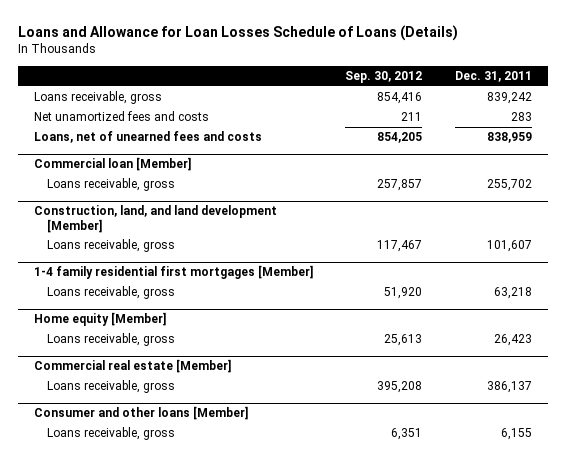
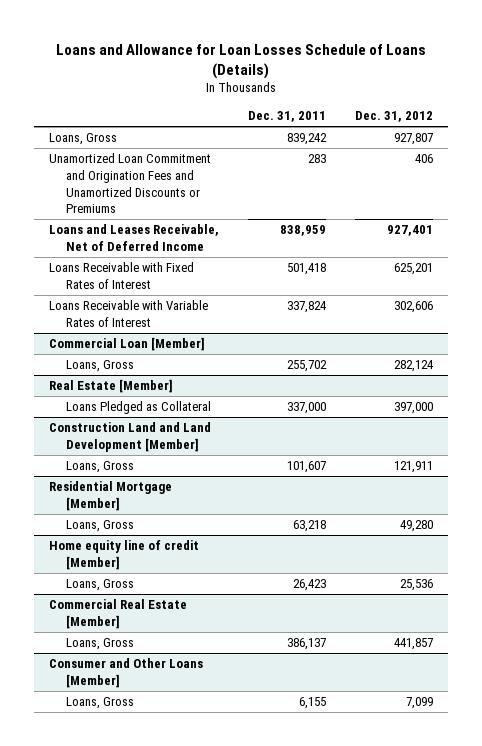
- | Sep. 30, 2012 | Dec. 31, 2011
+ | Dec. 31, 2011 | Dec. 31, 2012
- Loans receivable, gross | 854,416 | 839,242
- Net unamortized fees and costs | 211 | 283
- Loans, net of unearned fees and costs | 854,205 | 838,959
- Commercial loan [Member]
- Loans receivable, gross | 257,857 | 255,702
- Construction, land, and land development [Member]
- Loans receivable, gross | 117,467 | 101,607
- 1-4 family residential first mortgages [Member]
- Loans receivable, gross | 51,920 | 63,218
- Home equity [Member]
- Loans receivable, gross | 25,613 | 26,423
- Commercial real estate [Member]
- Loans receivable, gross | 395,208 | 386,137
- Consumer and other loans [Member]
- Loans receivable, gross | 6,351 | 6,155
+ Loans, Gross | 839,242 | 927,807
+ Unamortized Loan Commitment and Origination Fees and Unamortized Discounts or Premiums | 283 | 406
+ Loans and Leases Receivable, Net of Deferred Income | 838,959 | 927,401
+ Loans Receivable with Fixed Rates of Interest | 501,418 | 625,201
+ Loans Receivable with Variable Rates of Interest | 337,824 | 302,606
+ Commercial Loan [Member]
+ Loans, Gross | 255,702 | 282,124
+ Real Estate [Member]
+ Loans Pledged as Collateral | 337,000 | 397,000
+ Construction Land and Land Development [Member]
+ Loans, Gross | 101,607 | 121,911
+ Residential Mortgage [Member]
+ Loans, Gross | 63,218 | 49,280
+ Home equity line of credit [Member]
+ Loans, Gross | 26,423 | 25,536
+ Commercial Real Estate [Member]
+ Loans, Gross | 386,137 | 441,857
+ Consumer and Other Loans [Member]
+ Loans, Gross | 6,155 | 7,099

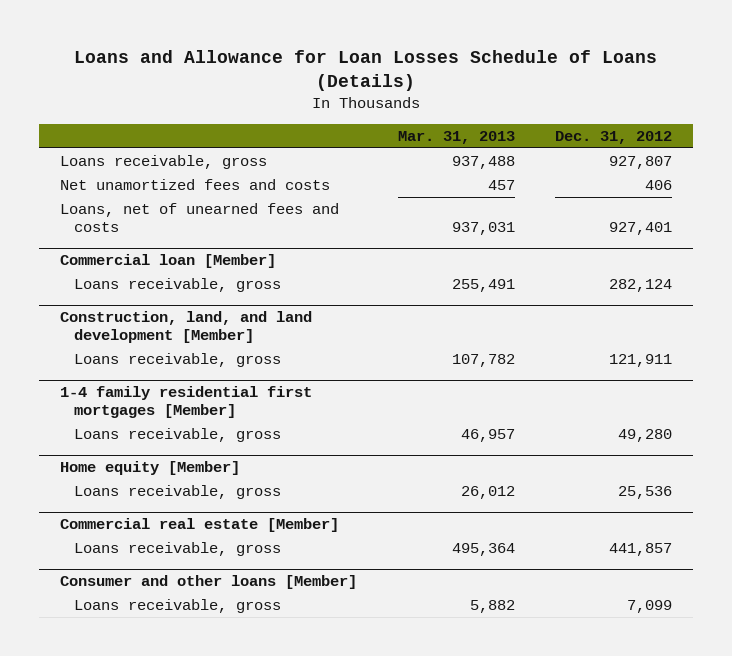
- | Dec. 31, 2011 | Dec. 31, 2012
+ | Mar. 31, 2013 | Dec. 31, 2012
- Loans, Gross | 839,242 | 927,807
- Unamortized Loan Commitment and Origination Fees and Unamortized Discounts or Premiums | 283 | 406
- Loans and Leases Receivable, Net of Deferred Income | 838,959 | 927,401
- Loans Receivable with Fixed Rates of Interest | 501,418 | 625,201
- Loans Receivable with Variable Rates of Interest | 337,824 | 302,606
- Commercial Loan [Member]
- Loans, Gross | 255,702 | 282,124
- Real Estate [Member]
- Loans Pledged as Collateral | 337,000 | 397,000
- Construction Land and Land Development [Member]
- Loans, Gross | 101,607 | 121,911
- Residential Mortgage [Member]
- Loans, Gross | 63,218 | 49,280
- Home equity line of credit [Member]
- Loans, Gross | 26,423 | 25,536
- Commercial Real Estate [Member]
- Loans, Gross | 386,137 | 441,857
- Consumer and Other Loans [Member]
- Loans, Gross | 6,155 | 7,099
+ Loans receivable, gross | 937,488 | 927,807
+ Net unamortized fees and costs | 457 | 406
+ Loans, net of unearned fees and costs | 937,031 | 927,401
+ Commercial loan [Member]
+ Loans receivable, gross | 255,491 | 282,124
+ Construction, land, and land development [Member]
+ Loans receivable, gross | 107,782 | 121,911
+ 1-4 family residential first mortgages [Member]
+ Loans receivable, gross | 46,957 | 49,280
+ Home equity [Member]
+ Loans receivable, gross | 26,012 | 25,536
+ Commercial real estate [Member]
+ Loans receivable, gross | 495,364 | 441,857
+ Consumer and other loans [Member]
+ Loans receivable, gross | 5,882 | 7,099

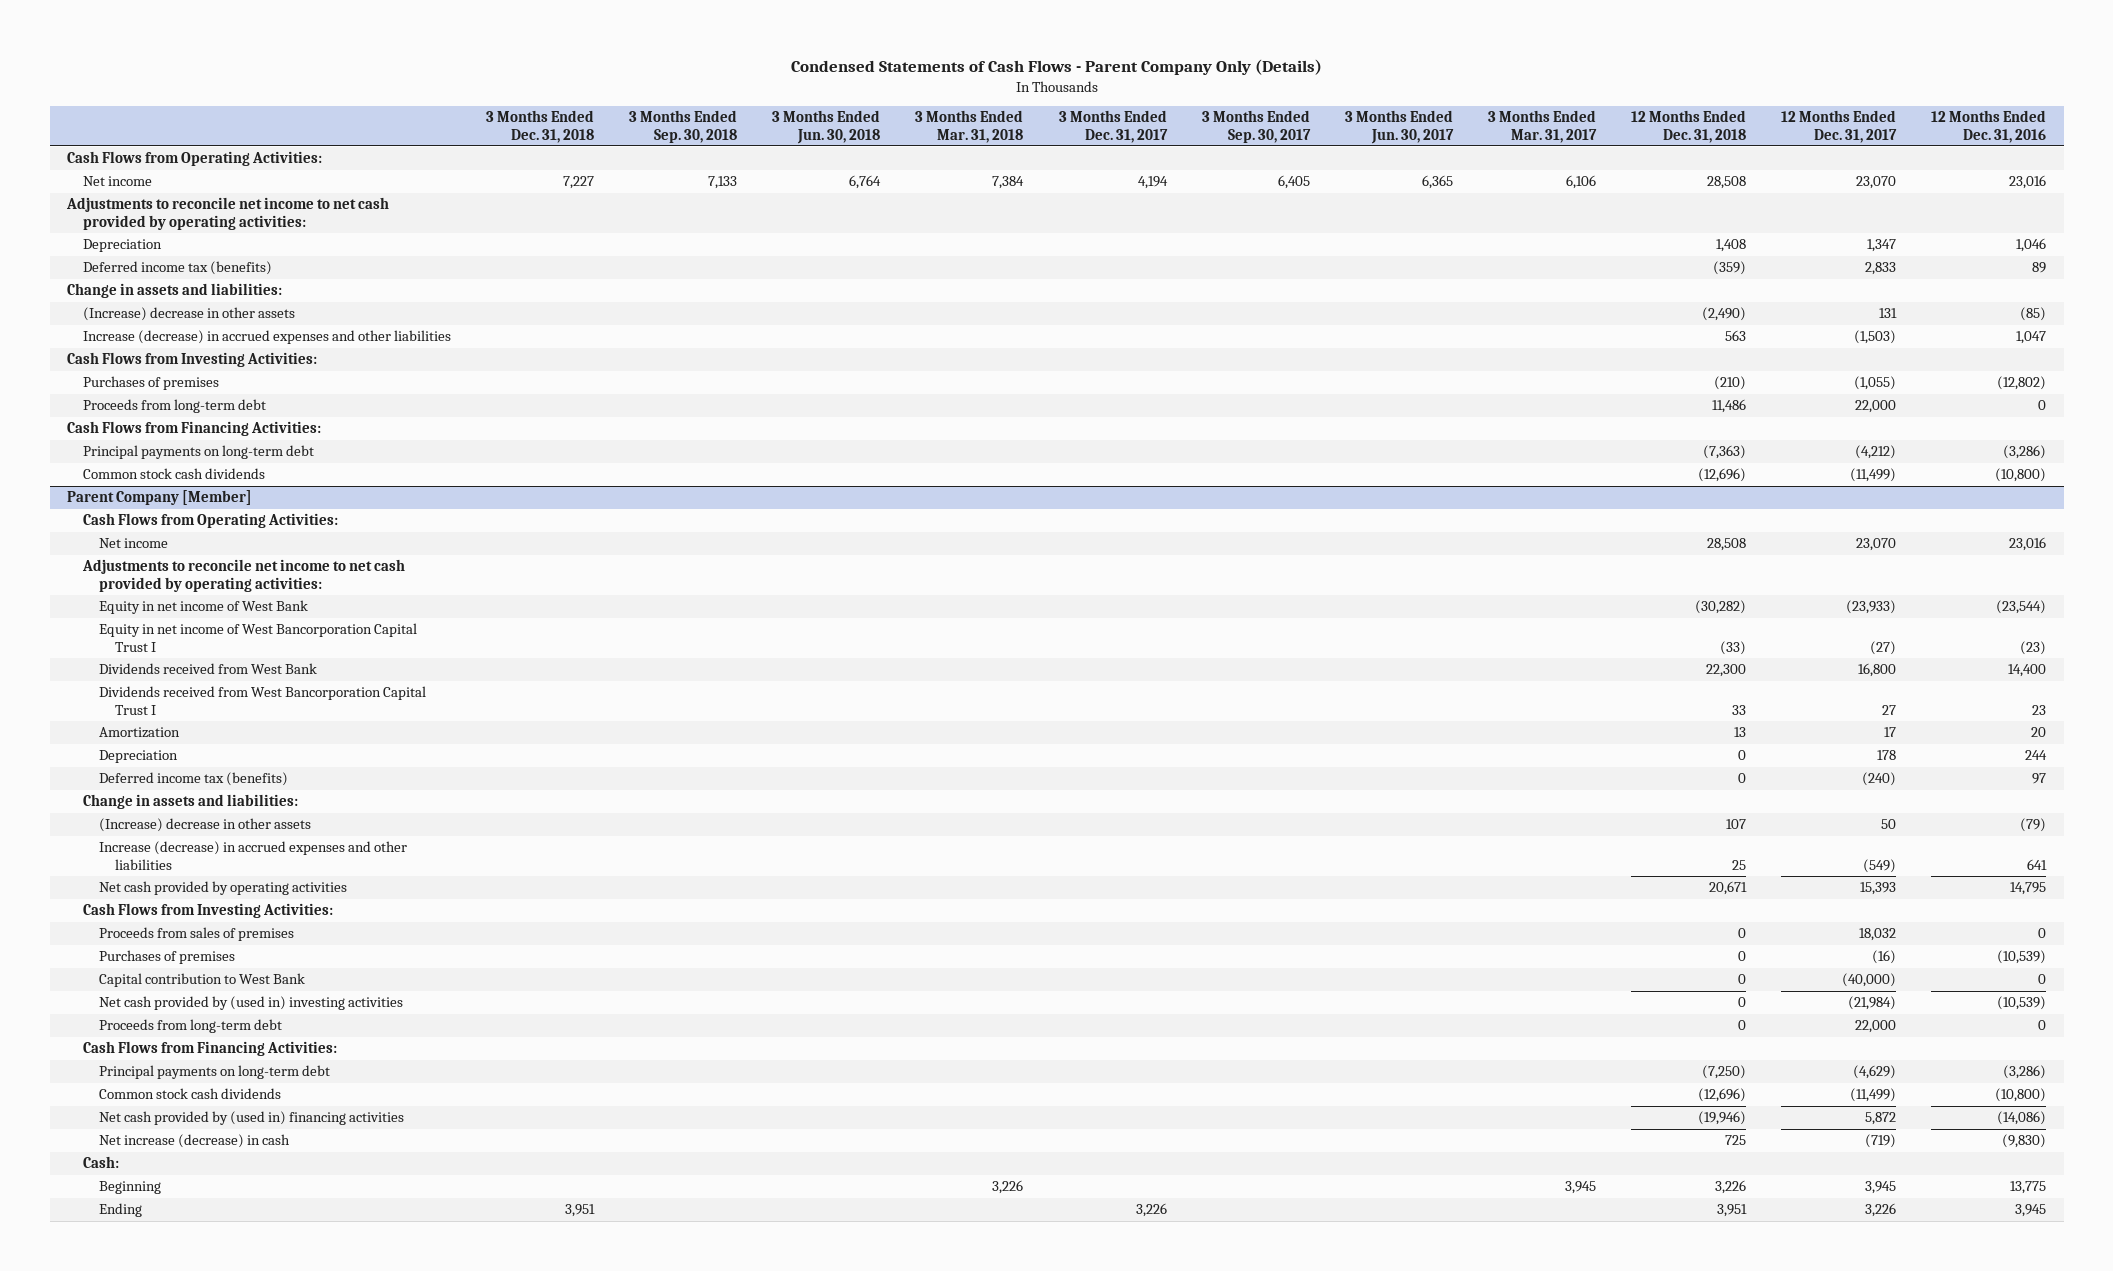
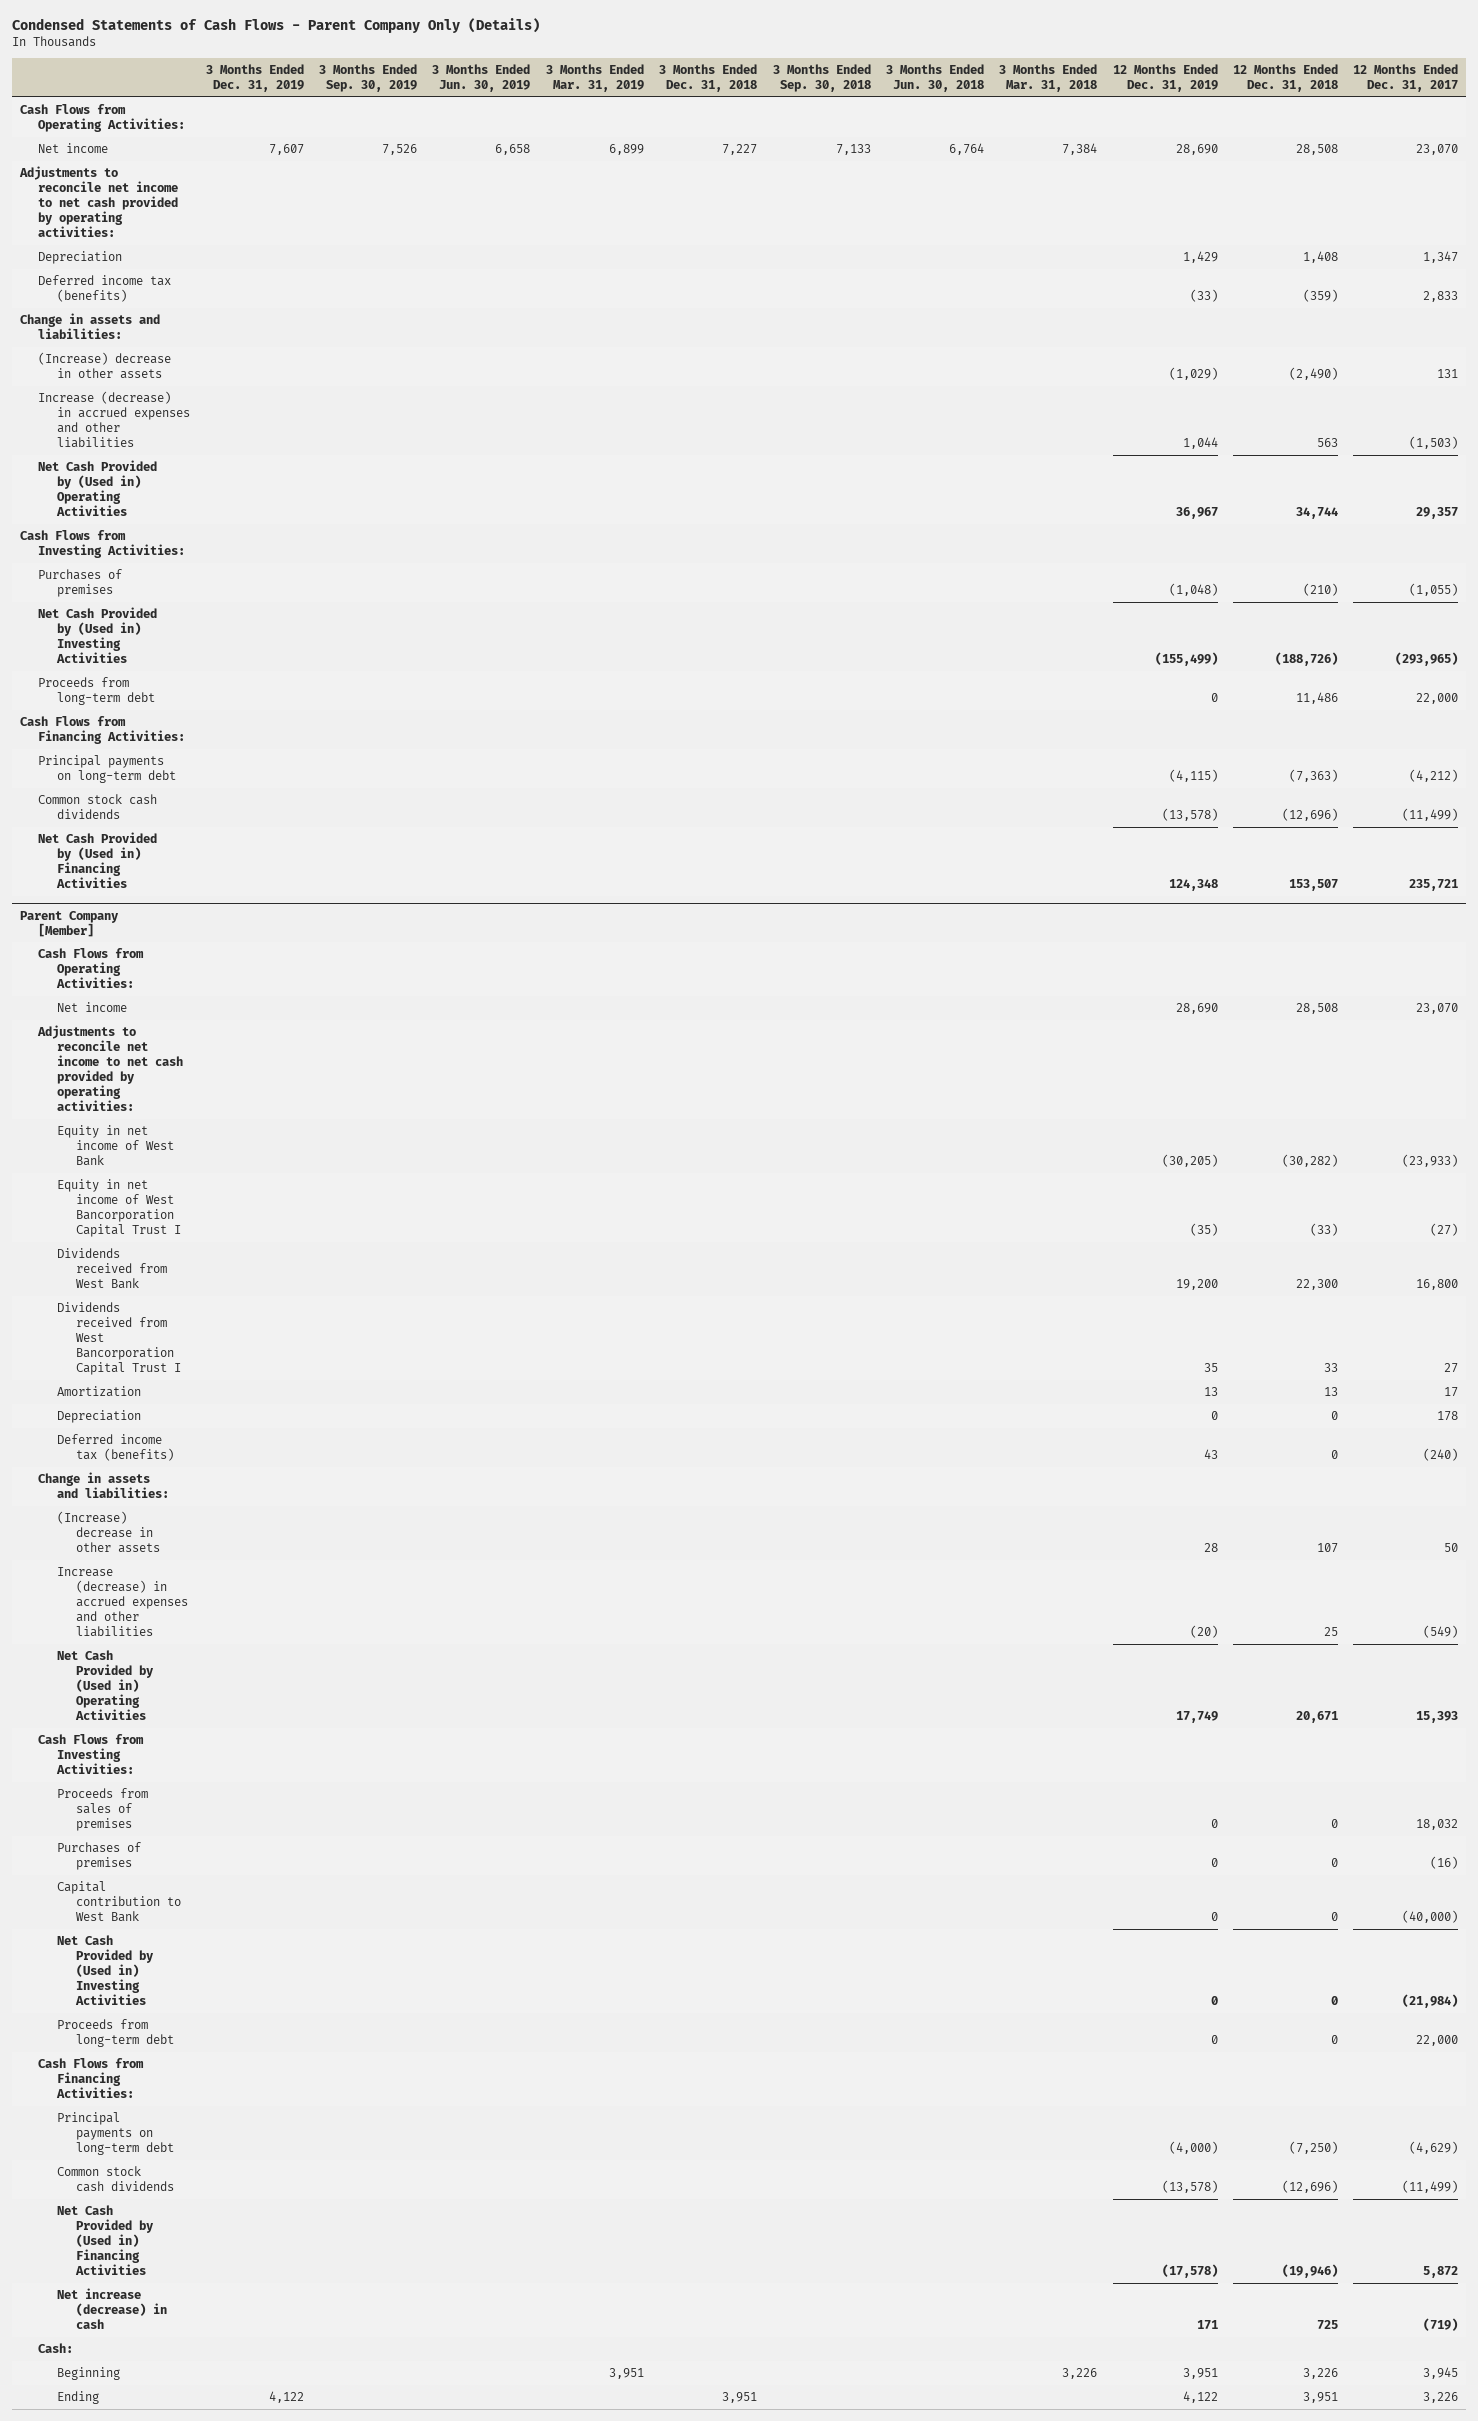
- | 3 Months Ended Dec. 31, 2018 | 3 Months Ended Sep. 30, 2018 | 3 Months Ended Jun. 30, 2018 | 3 Months Ended Mar. 31, 2018 | 3 Months Ended Dec. 31, 2017 | 3 Months Ended Sep. 30, 2017 | 3 Months Ended Jun. 30, 2017 | 3 Months Ended Mar. 31, 2017 | 12 Months Ended Dec. 31, 2018 | 12 Months Ended Dec. 31, 2017 | 12 Months Ended Dec. 31, 2016
+ | 3 Months Ended Dec. 31, 2019 | 3 Months Ended Sep. 30, 2019 | 3 Months Ended Jun. 30, 2019 | 3 Months Ended Mar. 31, 2019 | 3 Months Ended Dec. 31, 2018 | 3 Months Ended Sep. 30, 2018 | 3 Months Ended Jun. 30, 2018 | 3 Months Ended Mar. 31, 2018 | 12 Months Ended Dec. 31, 2019 | 12 Months Ended Dec. 31, 2018 | 12 Months Ended Dec. 31, 2017
+ Net Cash Provided by (Used in) Operating Activities | | | | | | | | | 36,967 | 34,744 | 29,357
+ Net Cash Provided by (Used in) Investing Activities | | | | | | | | | (155,499) | (188,726) | (293,965)
+ Net Cash Provided by (Used in) Financing Activities | | | | | | | | | 124,348 | 153,507 | 235,721
@ Parent Company [Member]
- Net cash provided by operating activities | | | | | | | | | 20,671 | 15,393 | 14,795
+ Net Cash Provided by (Used in) Operating Activities | | | | | | | | | 17,749 | 20,671 | 15,393
- Net cash provided by (used in) investing activities | | | | | | | | | 0 | (21,984) | (10,539)
+ Net Cash Provided by (Used in) Investing Activities | | | | | | | | | 0 | 0 | (21,984)
- Net cash provided by (used in) financing activities | | | | | | | | | (19,946) | 5,872 | (14,086)
+ Net Cash Provided by (Used in) Financing Activities | | | | | | | | | (17,578) | (19,946) | 5,872

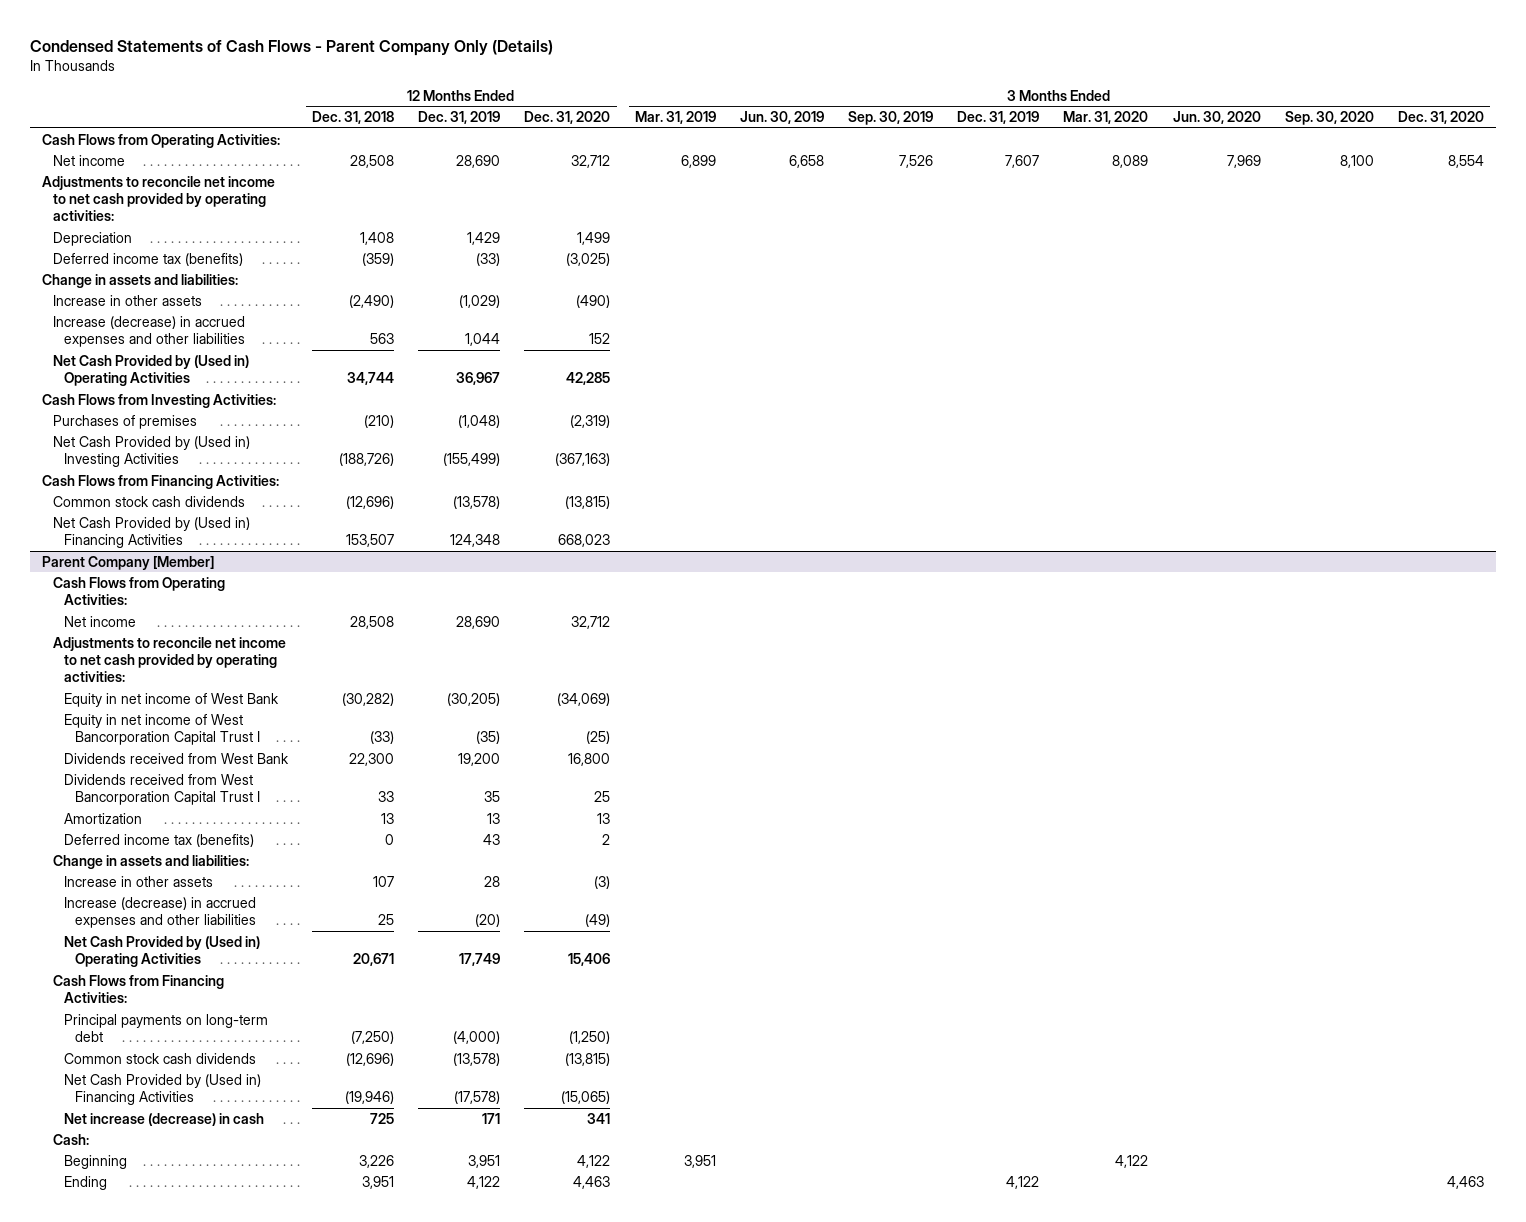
- | 3 Months Ended Dec. 31, 2019 | 3 Months Ended Sep. 30, 2019 | 3 Months Ended Jun. 30, 2019 | 3 Months Ended Mar. 31, 2019 | 3 Months Ended Dec. 31, 2018 | 3 Months Ended Sep. 30, 2018 | 3 Months Ended Jun. 30, 2018 | 3 Months Ended Mar. 31, 2018 | 12 Months Ended Dec. 31, 2019 | 12 Months Ended Dec. 31, 2018 | 12 Months Ended Dec. 31, 2017
+ | 12 Months Ended Dec. 31, 2018 | 12 Months Ended Dec. 31, 2019 | 12 Months Ended Dec. 31, 2020 | 3 Months Ended Mar. 31, 2019 | 3 Months Ended Jun. 30, 2019 | 3 Months Ended Sep. 30, 2019 | 3 Months Ended Dec. 31, 2019 | 3 Months Ended Mar. 31, 2020 | 3 Months Ended Jun. 30, 2020 | 3 Months Ended Sep. 30, 2020 | 3 Months Ended Dec. 31, 2020
- (Increase) decrease in other assets | | | | | | | | | (1,029) | (2,490) | 131
+ Increase in other assets | (2,490) | (1,029) | (490) | | | | | | | |
- Proceeds from long-term debt | | | | | | | | | 0 | 11,486 | 22,000
- Principal payments on long-term debt | | | | | | | | | (4,115) | (7,363) | (4,212)
@ Parent Company [Member]
- Depreciation | | | | | | | | | 0 | 0 | 178
- (Increase) decrease in other assets | | | | | | | | | 28 | 107 | 50
+ Increase in other assets | 107 | 28 | (3) | | | | | | | |
- Cash Flows from Investing Activities:
- Proceeds from sales of premises | | | | | | | | | 0 | 0 | 18,032
- Purchases of premises | | | | | | | | | 0 | 0 | (16)
- Capital contribution to West Bank | | | | | | | | | 0 | 0 | (40,000)
- Net Cash Provided by (Used in) Investing Activities | | | | | | | | | 0 | 0 | (21,984)
- Proceeds from long-term debt | | | | | | | | | 0 | 0 | 22,000

